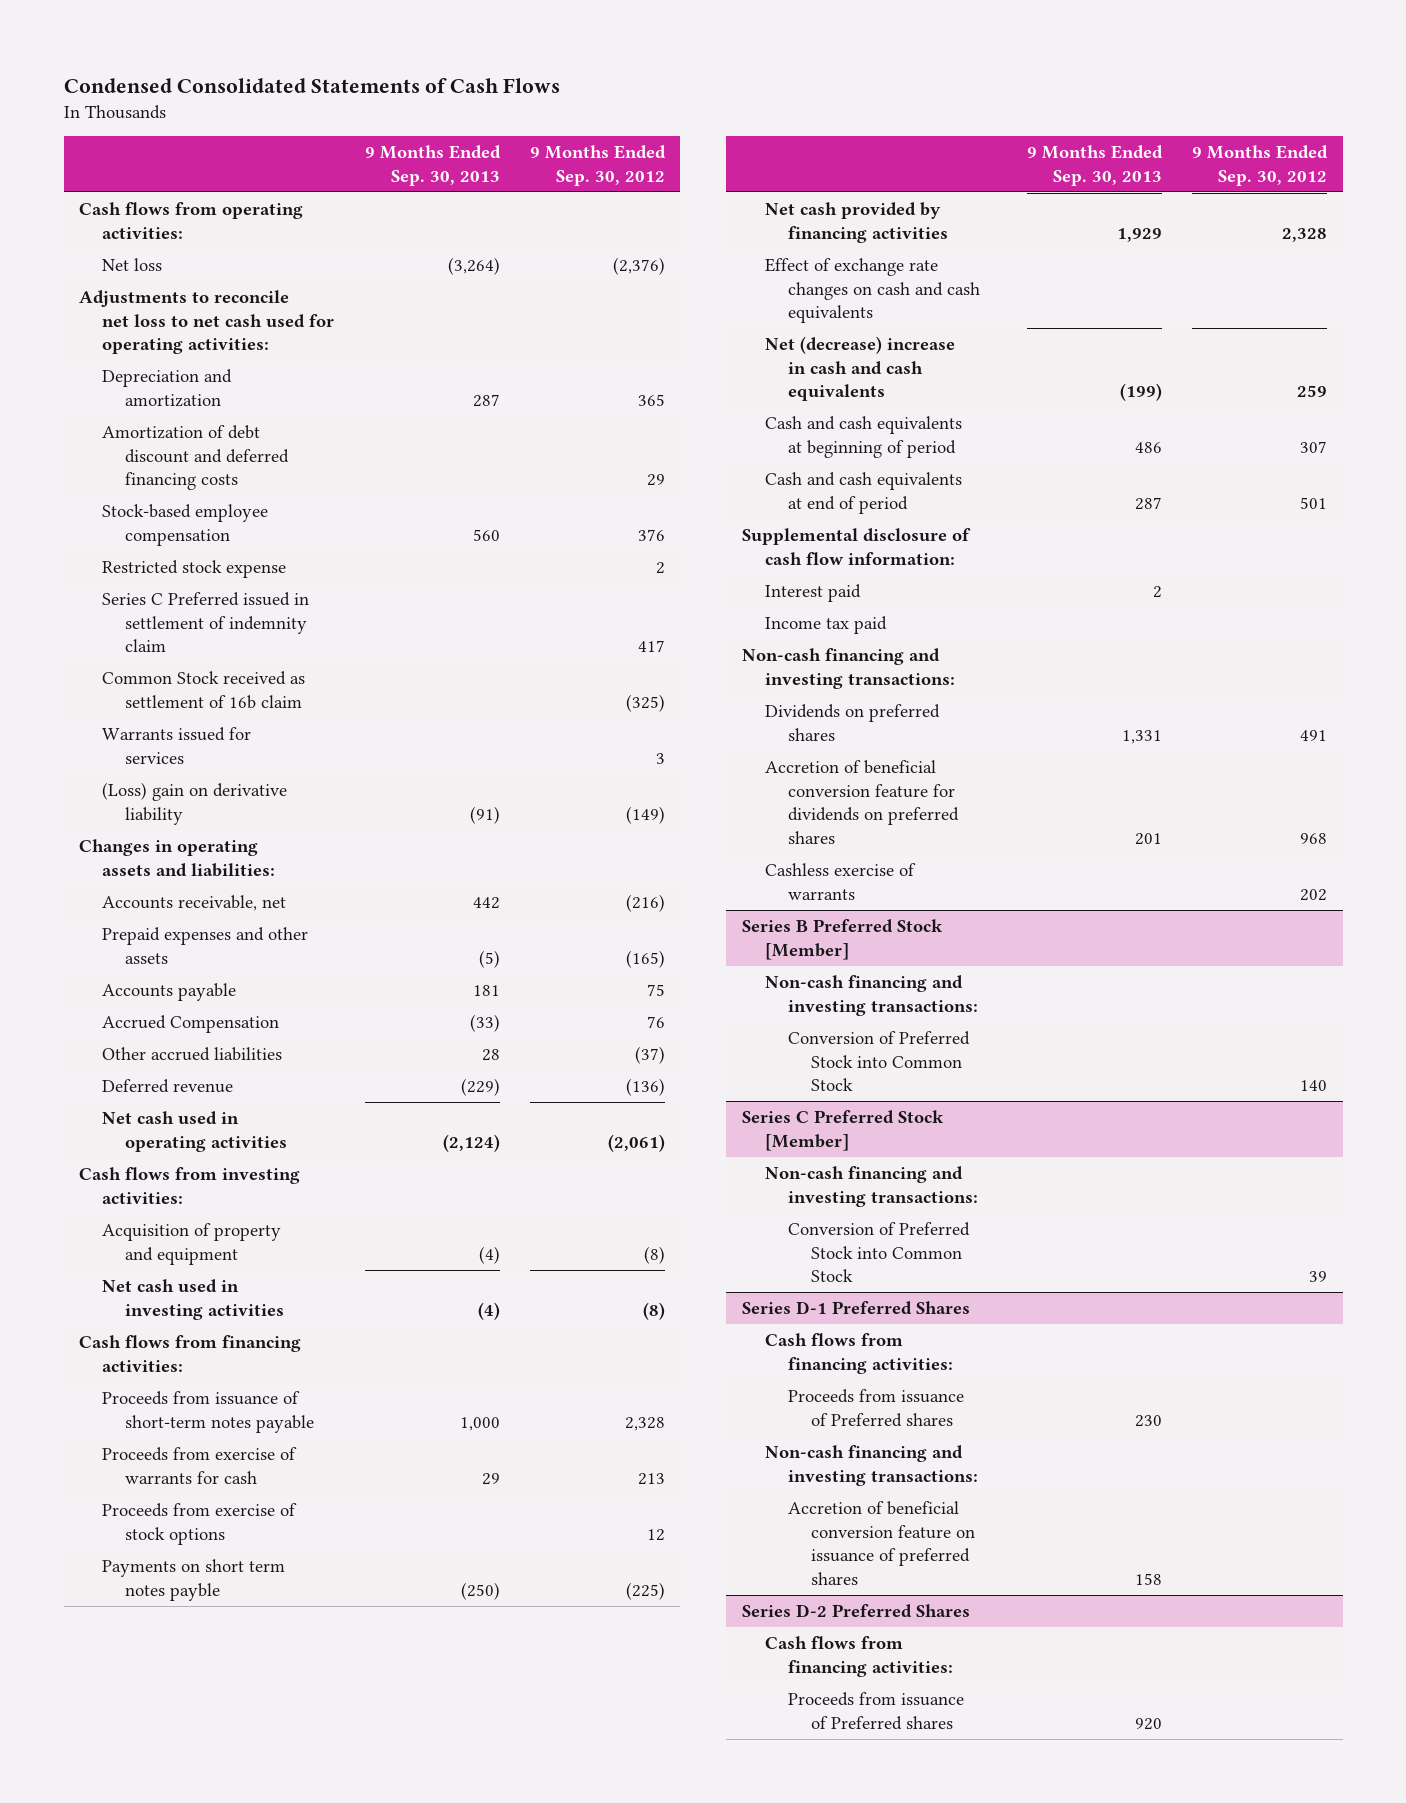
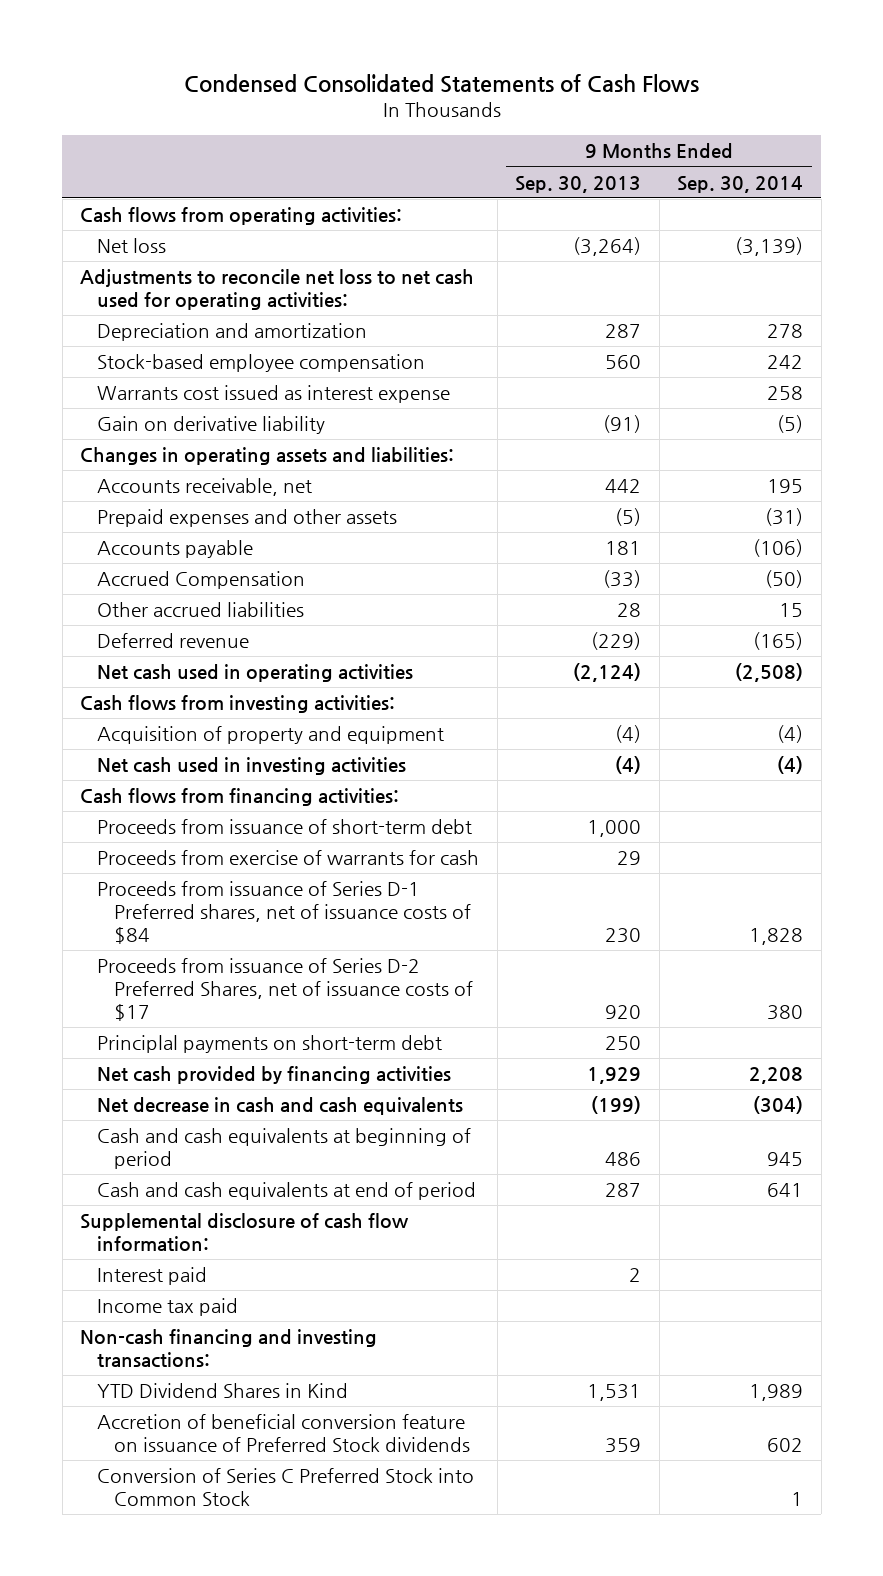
- | 9 Months Ended Sep. 30, 2013 | 9 Months Ended Sep. 30, 2012
+ | 9 Months Ended Sep. 30, 2013 | 9 Months Ended Sep. 30, 2014
- Amortization of debt discount and deferred financing costs | | 29
- Restricted stock expense | | 2
- Series C Preferred issued in settlement of indemnity claim | | 417
- Common Stock received as settlement of 16b claim | | (325)
- Warrants issued for services | | 3
- (Loss) gain on derivative liability | (91) | (149)
+ Warrants cost issued as interest expense | | 258
+ Gain on derivative liability | (91) | (5)
- Proceeds from issuance of short-term notes payable | 1,000 | 2,328
+ Proceeds from issuance of short-term debt | 1,000 |
- Proceeds from exercise of stock options | | 12
- Payments on short term notes payble | (250) | (225)
+ Proceeds from issuance of Series D-1 Preferred shares, net of issuance costs of $84 | 230 | 1,828
+ Proceeds from issuance of Series D-2 Preferred Shares, net of issuance costs of $17 | 920 | 380
+ Principlal payments on short-term debt | 250 |
- Effect of exchange rate changes on cash and cash equivalents
- Net (decrease) increase in cash and cash equivalents | (199) | 259
+ Net decrease in cash and cash equivalents | (199) | (304)
- Dividends on preferred shares | 1,331 | 491
- Accretion of beneficial conversion feature for dividends on preferred shares | 201 | 968
- Cashless exercise of warrants | | 202
- Series B Preferred Stock [Member]
- Non-cash financing and investing transactions:
- Conversion of Preferred Stock into Common Stock | | 140
- Series C Preferred Stock [Member]
- Non-cash financing and investing transactions:
- Conversion of Preferred Stock into Common Stock | | 39
- Series D-1 Preferred Shares
- Cash flows from financing activities:
- Proceeds from issuance of Preferred shares | 230 |
- Non-cash financing and investing transactions:
- Accretion of beneficial conversion feature on issuance of preferred shares | 158 |
- Series D-2 Preferred Shares
- Cash flows from financing activities:
- Proceeds from issuance of Preferred shares | 920 |
+ YTD Dividend Shares in Kind | 1,531 | 1,989
+ Accretion of beneficial conversion feature on issuance of Preferred Stock dividends | 359 | 602
+ Conversion of Series C Preferred Stock into Common Stock | | 1

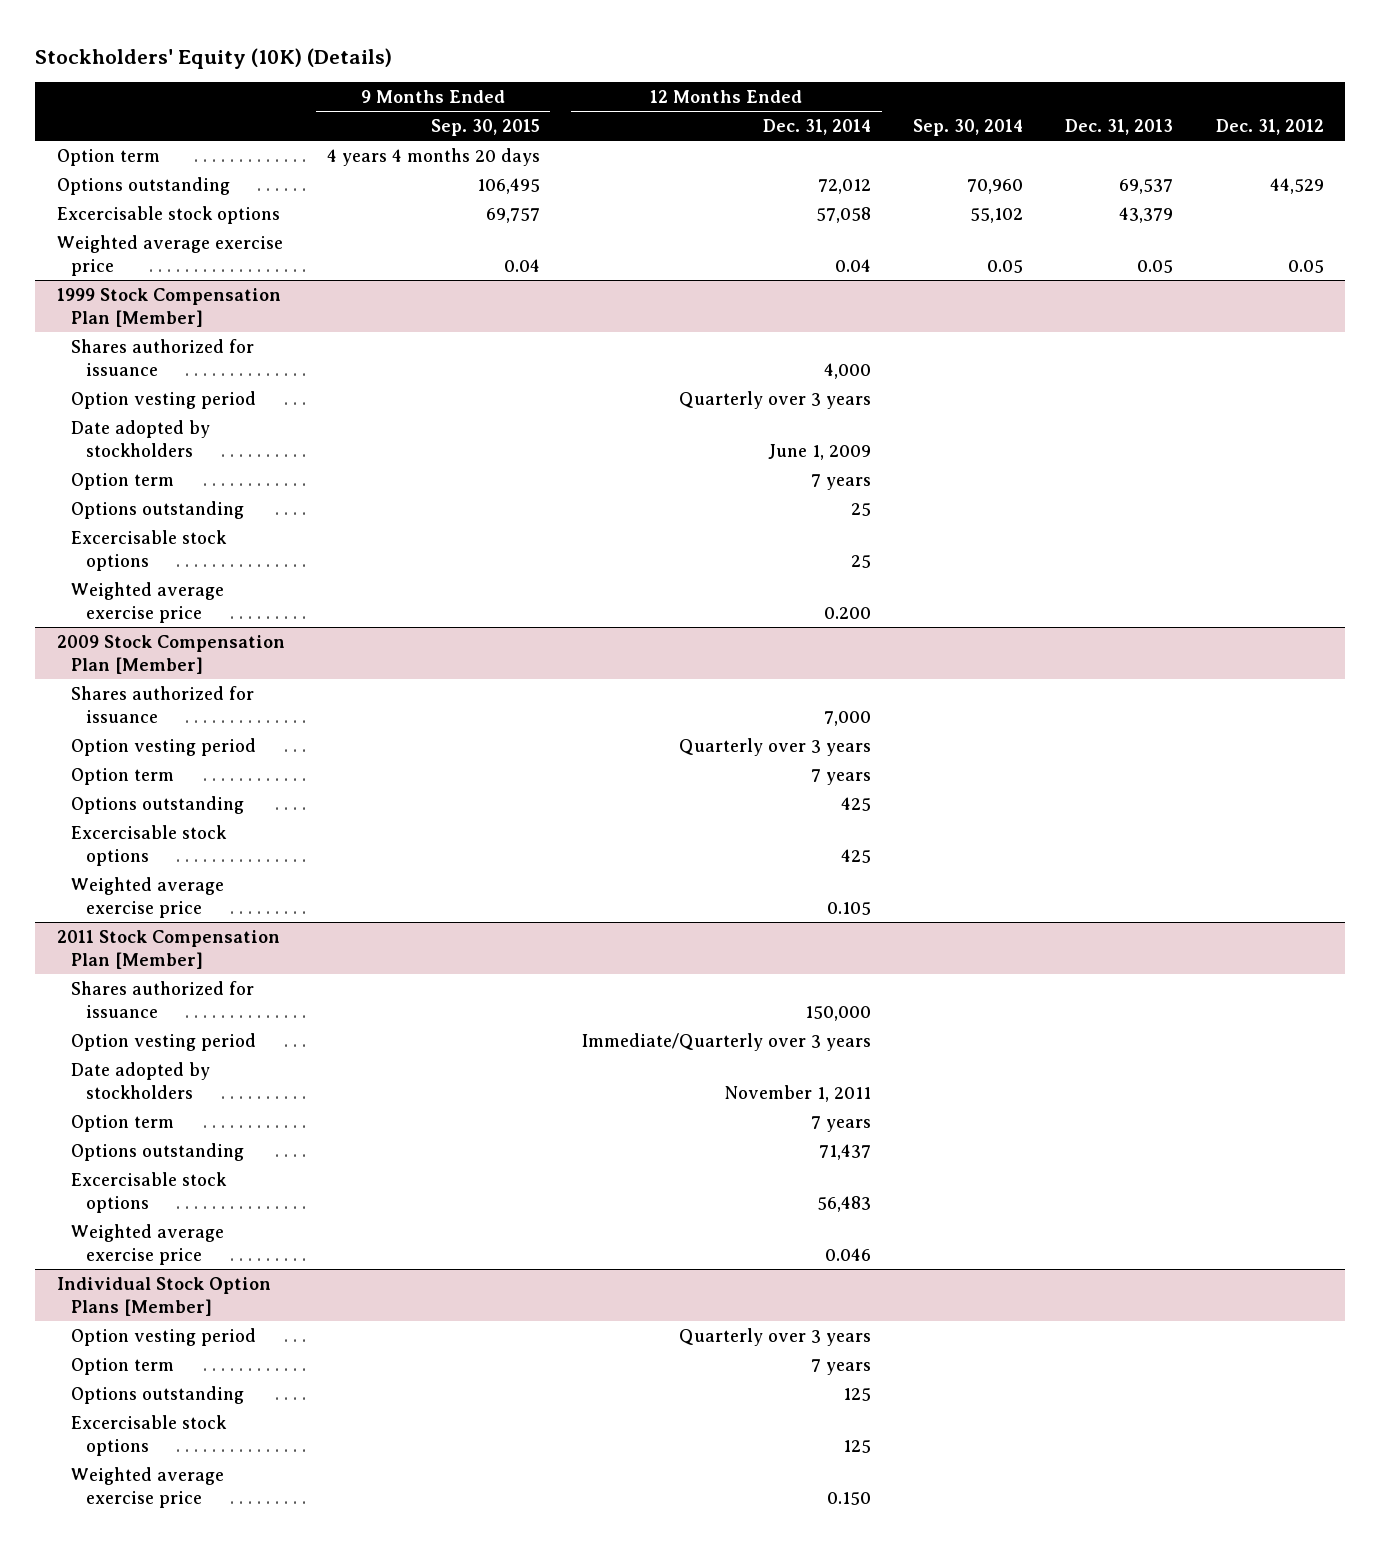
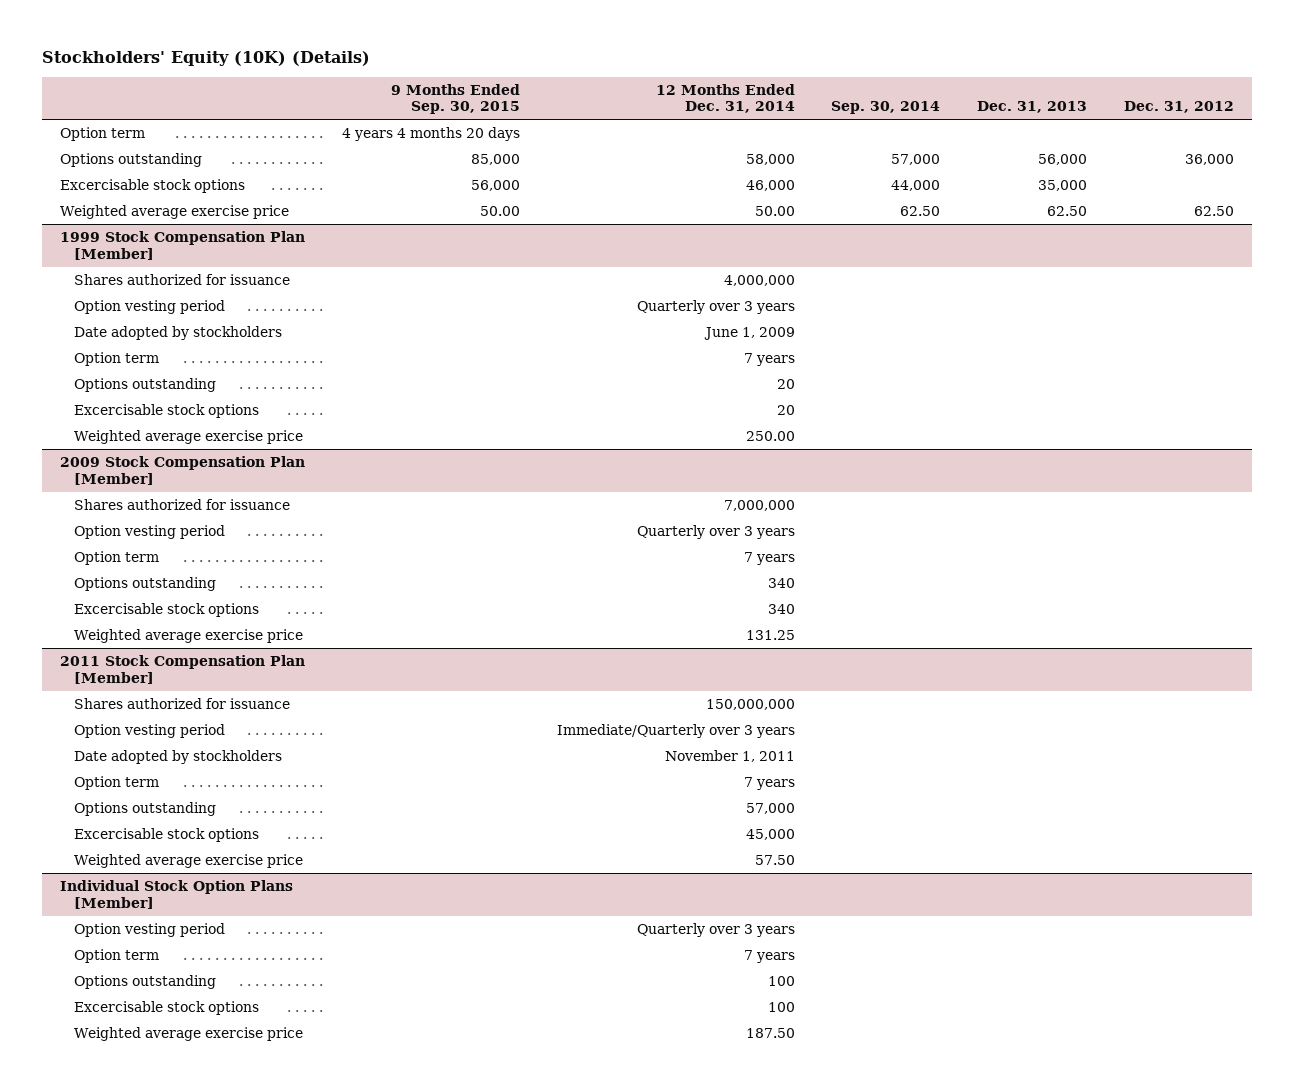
- Options outstanding | 106,495 | 72,012 | 70,960 | 69,537 | 44,529
- Excercisable stock options | 69,757 | 57,058 | 55,102 | 43,379 |
- Weighted average exercise price | 0.04 | 0.04 | 0.05 | 0.05 | 0.05
+ Options outstanding | 85,000 | 58,000 | 57,000 | 56,000 | 36,000
+ Excercisable stock options | 56,000 | 46,000 | 44,000 | 35,000 |
+ Weighted average exercise price | 50.00 | 50.00 | 62.50 | 62.50 | 62.50
@ 1999 Stock Compensation Plan [Member]
- Shares authorized for issuance | | 4,000 | | |
+ Shares authorized for issuance | | 4,000,000 | | |
- Options outstanding | | 25 | | |
- Excercisable stock options | | 25 | | |
- Weighted average exercise price | | 0.200 | | |
+ Options outstanding | | 20 | | |
+ Excercisable stock options | | 20 | | |
+ Weighted average exercise price | | 250.00 | | |
@ 2009 Stock Compensation Plan [Member]
- Shares authorized for issuance | | 7,000 | | |
+ Shares authorized for issuance | | 7,000,000 | | |
- Options outstanding | | 425 | | |
- Excercisable stock options | | 425 | | |
- Weighted average exercise price | | 0.105 | | |
+ Options outstanding | | 340 | | |
+ Excercisable stock options | | 340 | | |
+ Weighted average exercise price | | 131.25 | | |
@ 2011 Stock Compensation Plan [Member]
- Shares authorized for issuance | | 150,000 | | |
+ Shares authorized for issuance | | 150,000,000 | | |
- Options outstanding | | 71,437 | | |
- Excercisable stock options | | 56,483 | | |
- Weighted average exercise price | | 0.046 | | |
+ Options outstanding | | 57,000 | | |
+ Excercisable stock options | | 45,000 | | |
+ Weighted average exercise price | | 57.50 | | |
@ Individual Stock Option Plans [Member]
- Options outstanding | | 125 | | |
- Excercisable stock options | | 125 | | |
- Weighted average exercise price | | 0.150 | | |
+ Options outstanding | | 100 | | |
+ Excercisable stock options | | 100 | | |
+ Weighted average exercise price | | 187.50 | | |

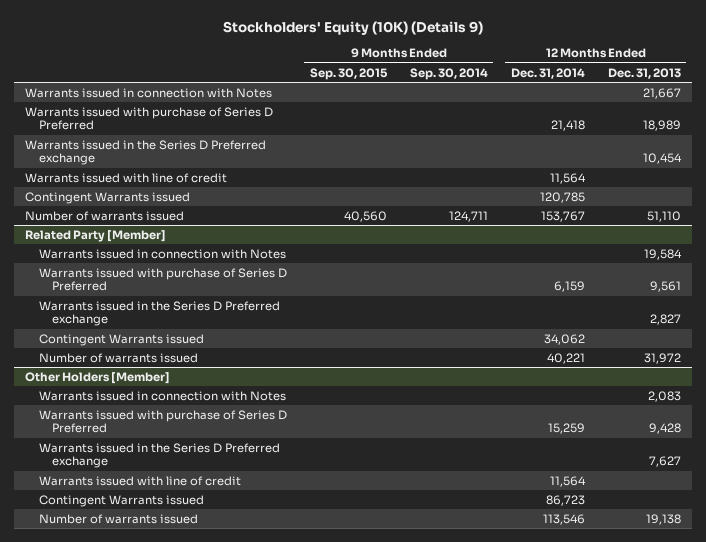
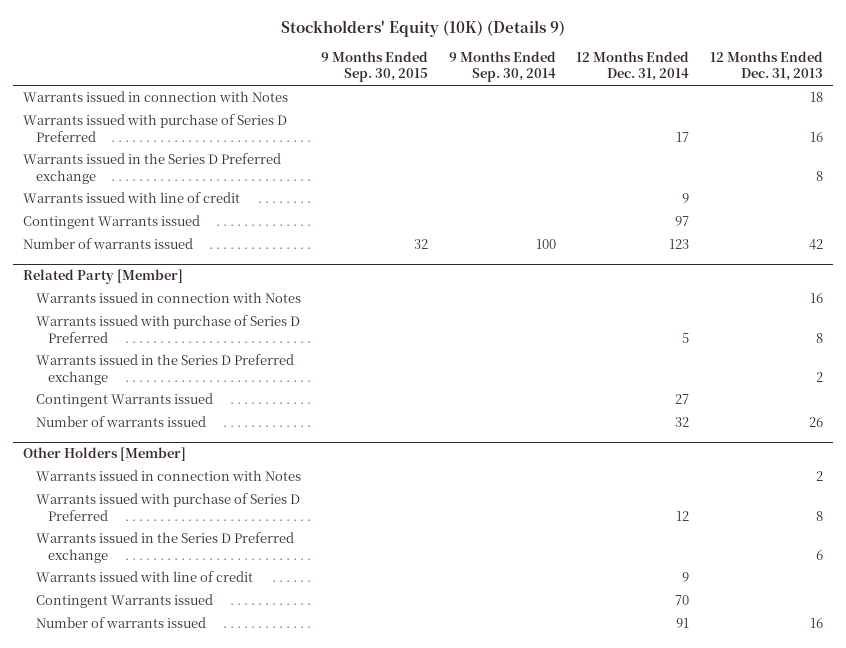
- Warrants issued in connection with Notes | | | | 21,667
- Warrants issued with purchase of Series D Preferred | | | 21,418 | 18,989
- Warrants issued in the Series D Preferred exchange | | | | 10,454
- Warrants issued with line of credit | | | 11,564 |
- Contingent Warrants issued | | | 120,785 |
- Number of warrants issued | 40,560 | 124,711 | 153,767 | 51,110
+ Warrants issued in connection with Notes | | | | 18
+ Warrants issued with purchase of Series D Preferred | | | 17 | 16
+ Warrants issued in the Series D Preferred exchange | | | | 8
+ Warrants issued with line of credit | | | 9 |
+ Contingent Warrants issued | | | 97 |
+ Number of warrants issued | 32 | 100 | 123 | 42
@ Related Party [Member]
- Warrants issued in connection with Notes | | | | 19,584
- Warrants issued with purchase of Series D Preferred | | | 6,159 | 9,561
- Warrants issued in the Series D Preferred exchange | | | | 2,827
- Contingent Warrants issued | | | 34,062 |
- Number of warrants issued | | | 40,221 | 31,972
+ Warrants issued in connection with Notes | | | | 16
+ Warrants issued with purchase of Series D Preferred | | | 5 | 8
+ Warrants issued in the Series D Preferred exchange | | | | 2
+ Contingent Warrants issued | | | 27 |
+ Number of warrants issued | | | 32 | 26
@ Other Holders [Member]
- Warrants issued in connection with Notes | | | | 2,083
- Warrants issued with purchase of Series D Preferred | | | 15,259 | 9,428
- Warrants issued in the Series D Preferred exchange | | | | 7,627
- Warrants issued with line of credit | | | 11,564 |
- Contingent Warrants issued | | | 86,723 |
- Number of warrants issued | | | 113,546 | 19,138
+ Warrants issued in connection with Notes | | | | 2
+ Warrants issued with purchase of Series D Preferred | | | 12 | 8
+ Warrants issued in the Series D Preferred exchange | | | | 6
+ Warrants issued with line of credit | | | 9 |
+ Contingent Warrants issued | | | 70 |
+ Number of warrants issued | | | 91 | 16

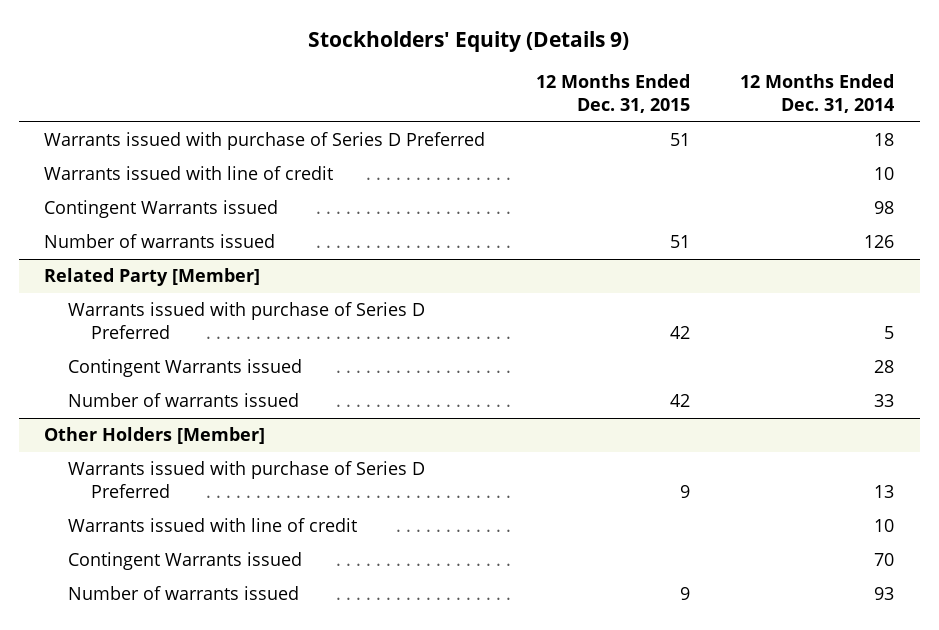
- Stockholders' Equity (10K) (Details 9)
+ Stockholders' Equity (Details 9)
- | 9 Months Ended Sep. 30, 2015 | 9 Months Ended Sep. 30, 2014 | 12 Months Ended Dec. 31, 2014 | 12 Months Ended Dec. 31, 2013
+ | 12 Months Ended Dec. 31, 2015 | 12 Months Ended Dec. 31, 2014
- Warrants issued in connection with Notes | | | | 18
- Warrants issued with purchase of Series D Preferred | | | 17 | 16
- Warrants issued in the Series D Preferred exchange | | | | 8
- Warrants issued with line of credit | | | 9 |
- Contingent Warrants issued | | | 97 |
- Number of warrants issued | 32 | 100 | 123 | 42
+ Warrants issued with purchase of Series D Preferred | 51 | 18
+ Warrants issued with line of credit | | 10
+ Contingent Warrants issued | | 98
+ Number of warrants issued | 51 | 126
@ Related Party [Member]
- Warrants issued in connection with Notes | | | | 16
- Warrants issued in the Series D Preferred exchange | | | | 2
- Contingent Warrants issued | | | 27 |
- Number of warrants issued | | | 32 | 26
+ Contingent Warrants issued | | 28
+ Number of warrants issued | 42 | 33
@ Other Holders [Member]
- Warrants issued in connection with Notes | | | | 2
- Warrants issued with purchase of Series D Preferred | | | 12 | 8
- Warrants issued in the Series D Preferred exchange | | | | 6
- Warrants issued with line of credit | | | 9 |
+ Warrants issued with purchase of Series D Preferred | 9 | 13
+ Warrants issued with line of credit | | 10
- Number of warrants issued | | | 91 | 16
+ Number of warrants issued | 9 | 93

